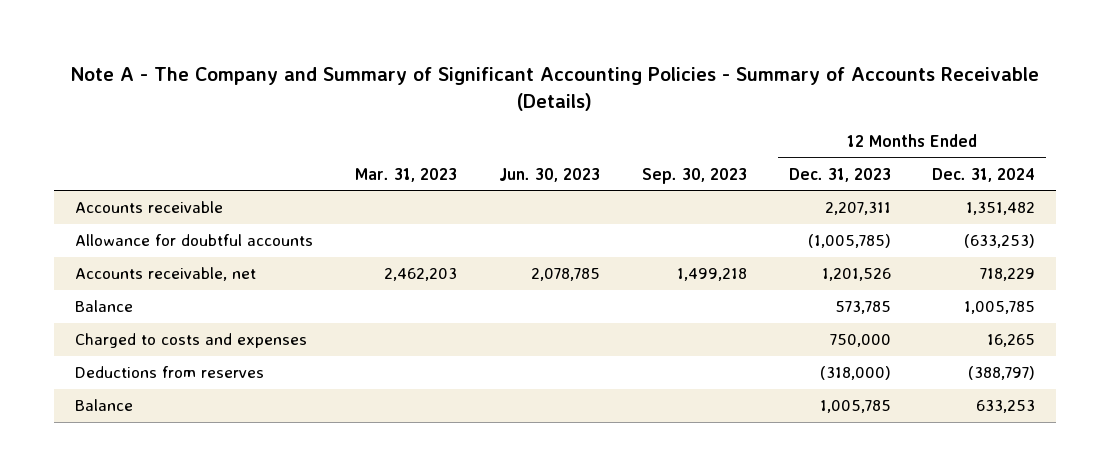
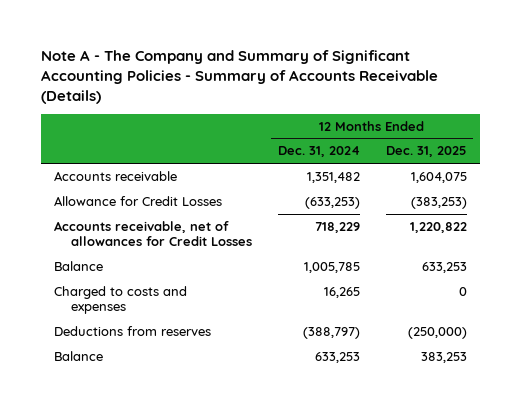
- | Mar. 31, 2023 | Jun. 30, 2023 | Sep. 30, 2023 | 12 Months Ended Dec. 31, 2023 | 12 Months Ended Dec. 31, 2024
+ | 12 Months Ended Dec. 31, 2024 | 12 Months Ended Dec. 31, 2025
- Allowance for doubtful accounts | | | | (1,005,785) | (633,253)
- Accounts receivable, net | 2,462,203 | 2,078,785 | 1,499,218 | 1,201,526 | 718,229
+ Allowance for Credit Losses | (633,253) | (383,253)
+ Accounts receivable, net of allowances for Credit Losses | 718,229 | 1,220,822

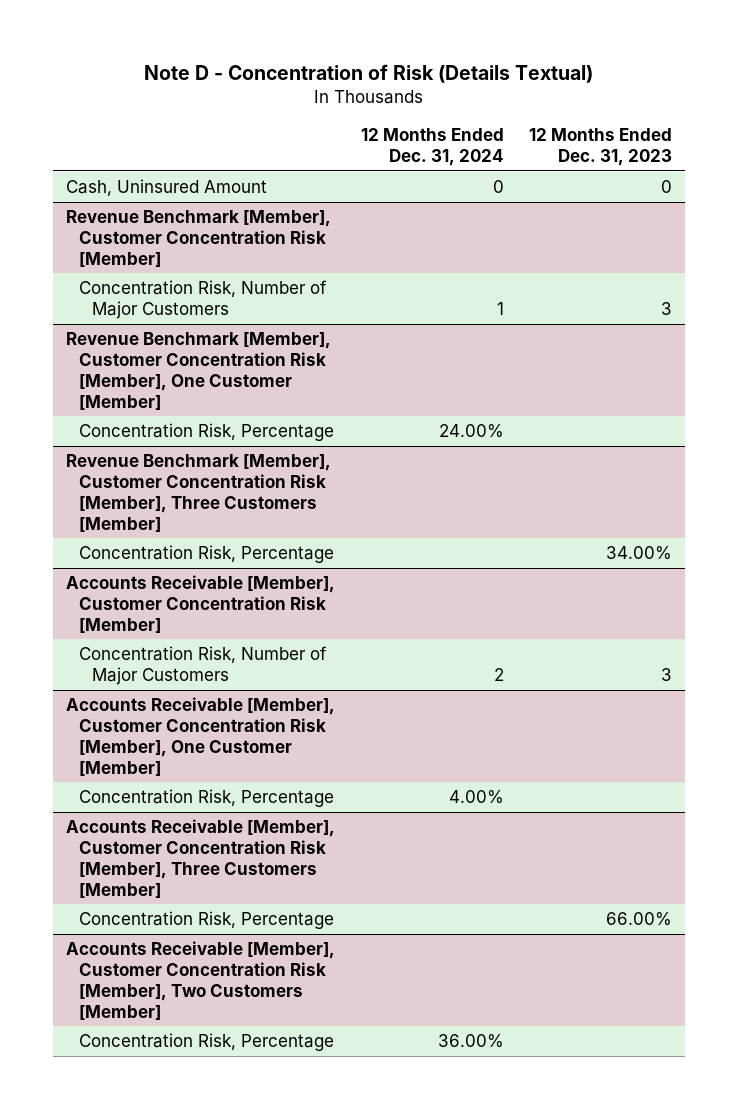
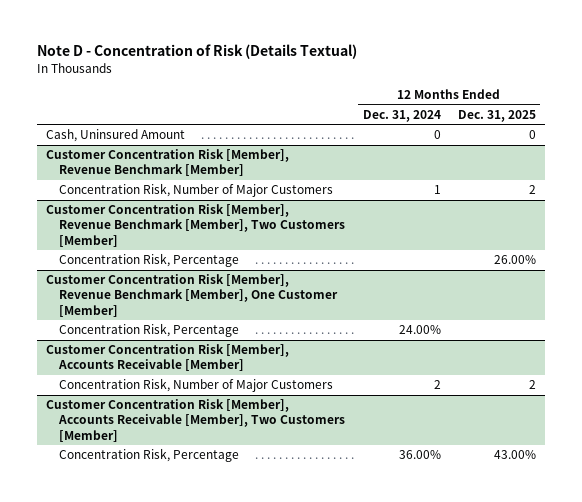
- | 12 Months Ended Dec. 31, 2024 | 12 Months Ended Dec. 31, 2023
+ | 12 Months Ended Dec. 31, 2024 | 12 Months Ended Dec. 31, 2025
- Revenue Benchmark [Member], Customer Concentration Risk [Member]
+ Customer Concentration Risk [Member], Revenue Benchmark [Member]
- Revenue Benchmark [Member], Customer Concentration Risk [Member], One Customer [Member]
- Concentration Risk, Percentage | 24.00% |
- Revenue Benchmark [Member], Customer Concentration Risk [Member], Three Customers [Member]
+ Customer Concentration Risk [Member], Revenue Benchmark [Member], Two Customers [Member]
- Accounts Receivable [Member], Customer Concentration Risk [Member]
+ Customer Concentration Risk [Member], Revenue Benchmark [Member], One Customer [Member]
+ Concentration Risk, Percentage | 24.00% |
+ Customer Concentration Risk [Member], Accounts Receivable [Member]
- Accounts Receivable [Member], Customer Concentration Risk [Member], One Customer [Member]
- Concentration Risk, Percentage | 4.00% |
- Accounts Receivable [Member], Customer Concentration Risk [Member], Three Customers [Member]
- Concentration Risk, Percentage | | 66.00%
- Accounts Receivable [Member], Customer Concentration Risk [Member], Two Customers [Member]
+ Customer Concentration Risk [Member], Accounts Receivable [Member], Two Customers [Member]

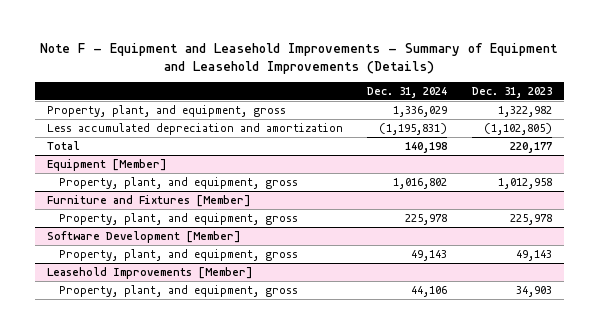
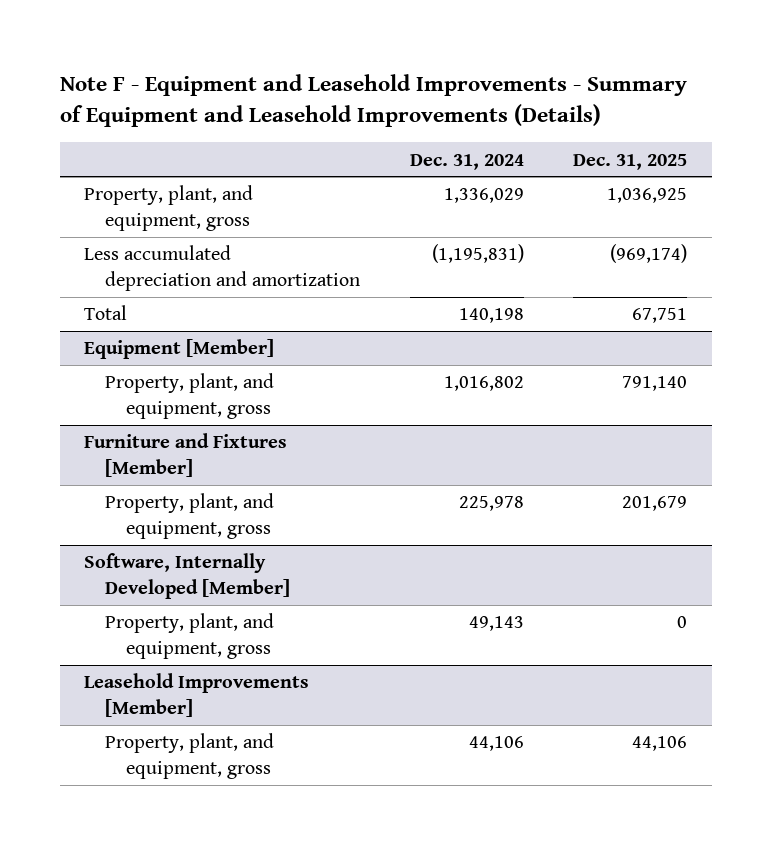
- | Dec. 31, 2024 | Dec. 31, 2023
+ | Dec. 31, 2024 | Dec. 31, 2025
- Software Development [Member]
+ Software, Internally Developed [Member]

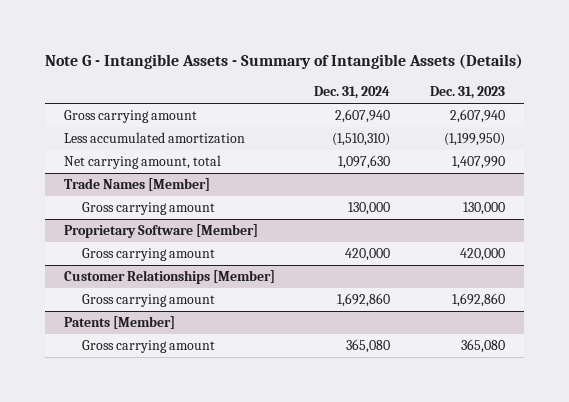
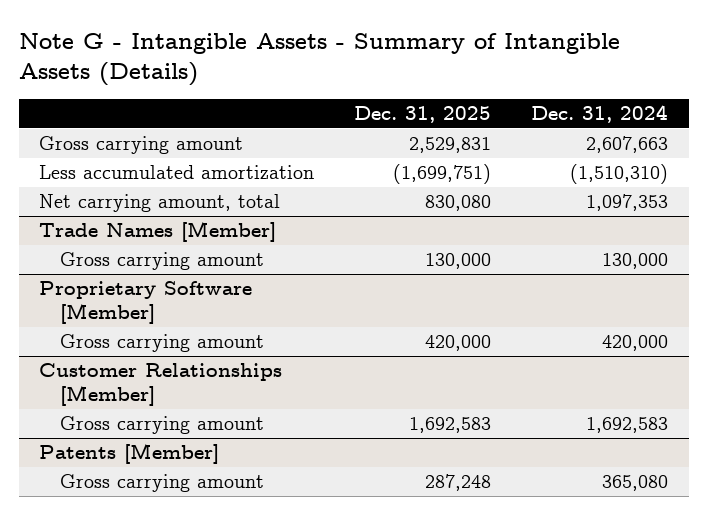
- | Dec. 31, 2024 | Dec. 31, 2023
+ | Dec. 31, 2025 | Dec. 31, 2024
- Gross carrying amount | 2,607,940 | 2,607,940
+ Gross carrying amount | 2,529,831 | 2,607,663
- Net carrying amount, total | 1,097,630 | 1,407,990
+ Net carrying amount, total | 830,080 | 1,097,353
@ Customer Relationships [Member]
- Gross carrying amount | 1,692,860 | 1,692,860
+ Gross carrying amount | 1,692,583 | 1,692,583

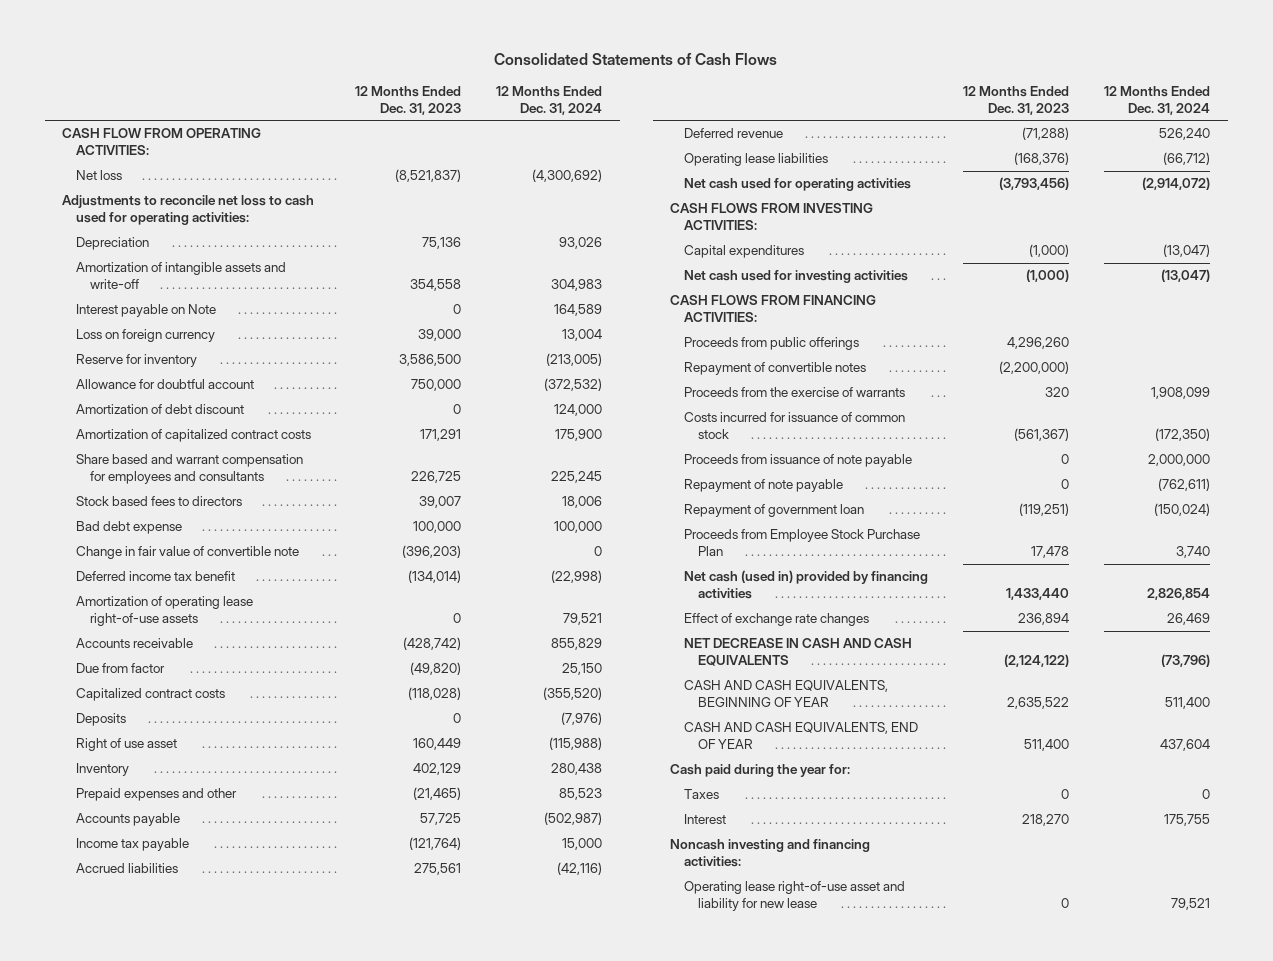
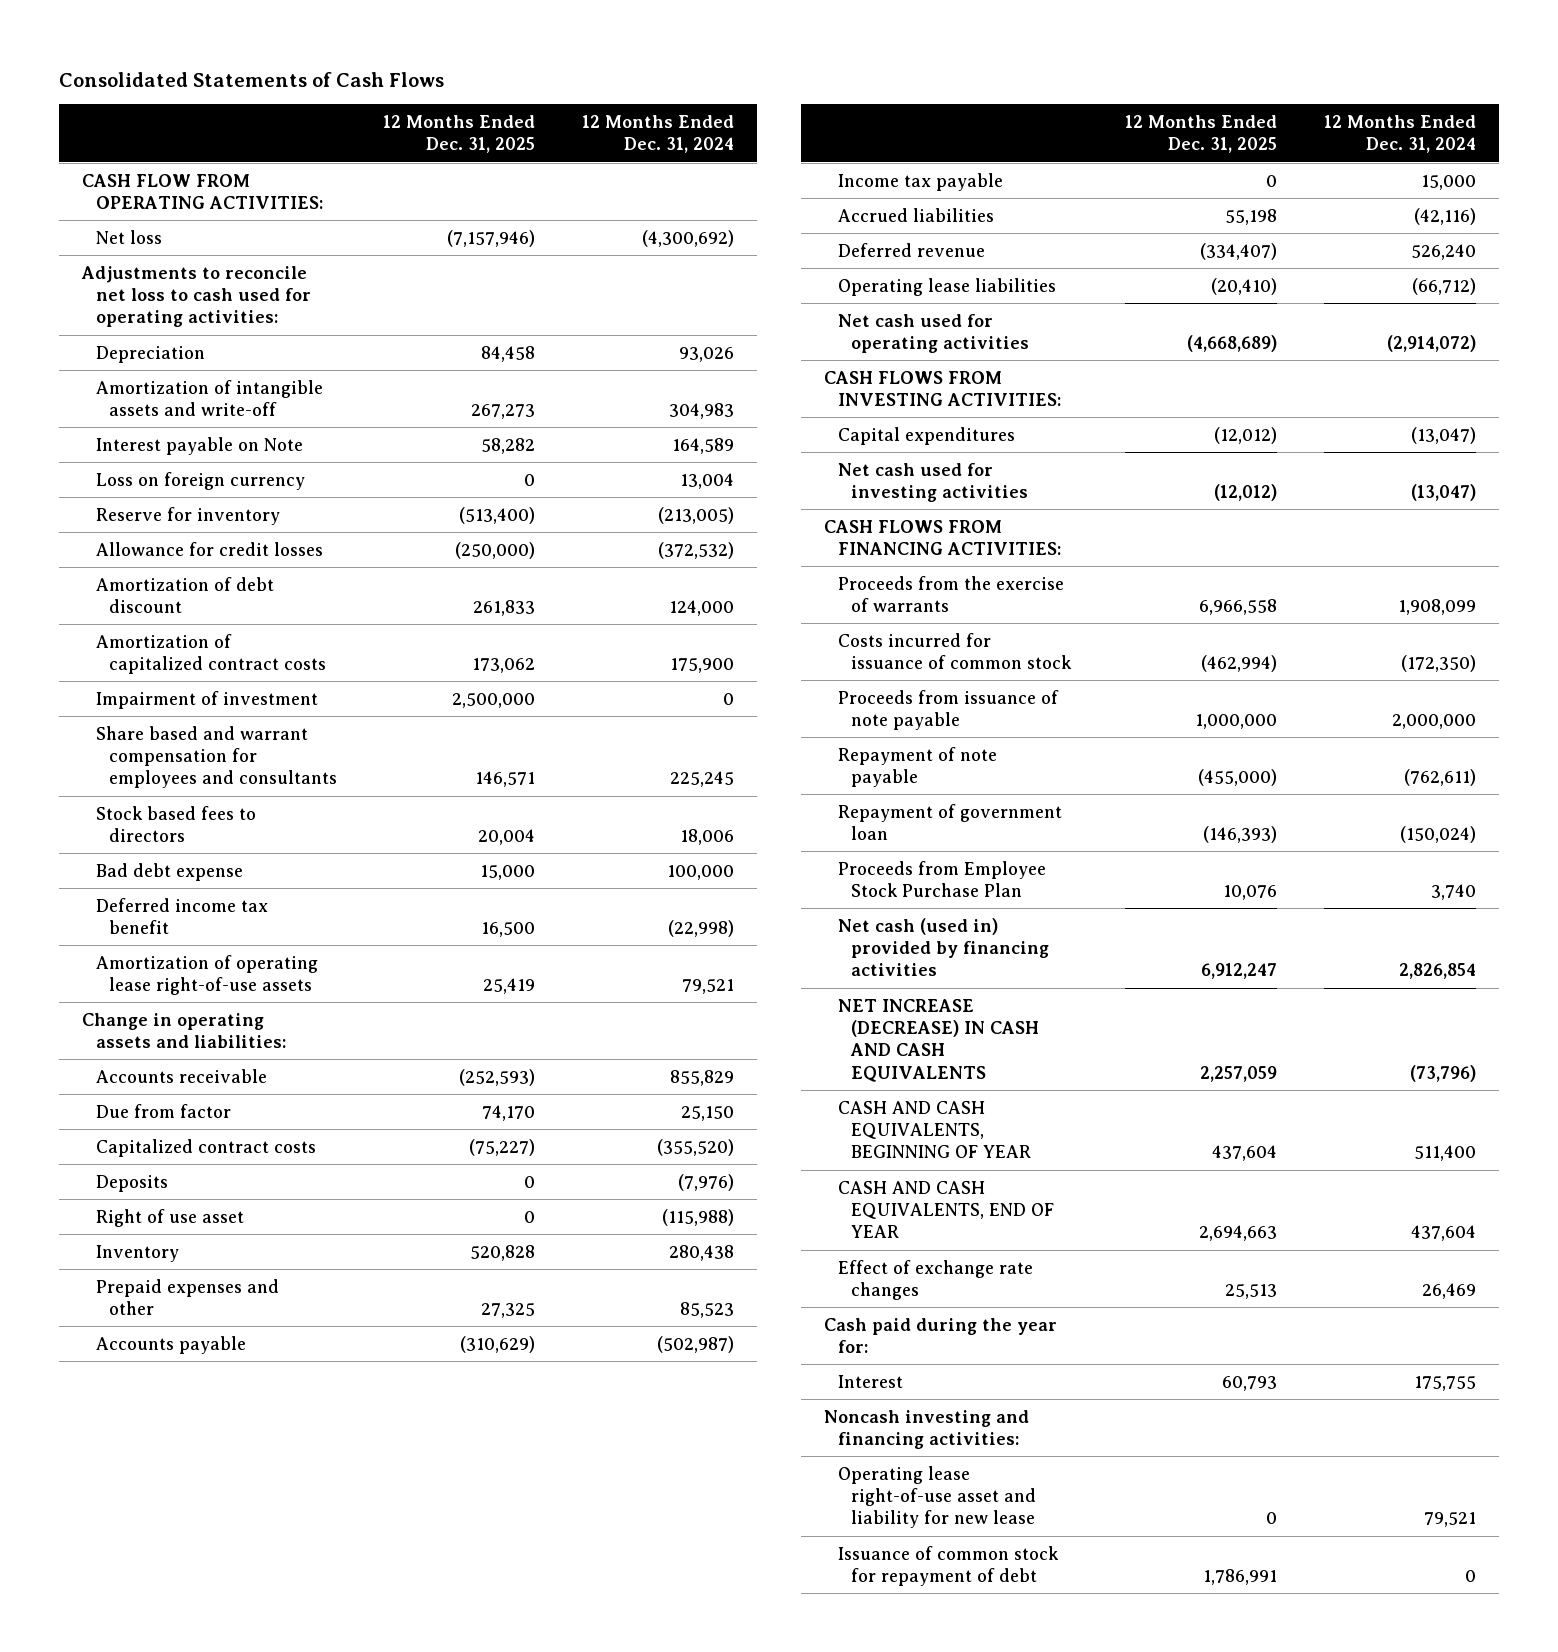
- | 12 Months Ended Dec. 31, 2023 | 12 Months Ended Dec. 31, 2024
+ | 12 Months Ended Dec. 31, 2025 | 12 Months Ended Dec. 31, 2024
- Allowance for doubtful account | 750,000 | (372,532)
+ Allowance for credit losses | (250,000) | (372,532)
+ Impairment of investment | 2,500,000 | 0
- Change in fair value of convertible note | (396,203) | 0
+ Change in operating assets and liabilities:
- Proceeds from public offerings | 4,296,260 |
- Repayment of convertible notes | (2,200,000) |
- NET DECREASE IN CASH AND CASH EQUIVALENTS | (2,124,122) | (73,796)
+ NET INCREASE (DECREASE) IN CASH AND CASH EQUIVALENTS | 2,257,059 | (73,796)
moved down: Effect of exchange rate changes | 25,513 | 26,469
- Taxes | 0 | 0
+ Issuance of common stock for repayment of debt | 1,786,991 | 0

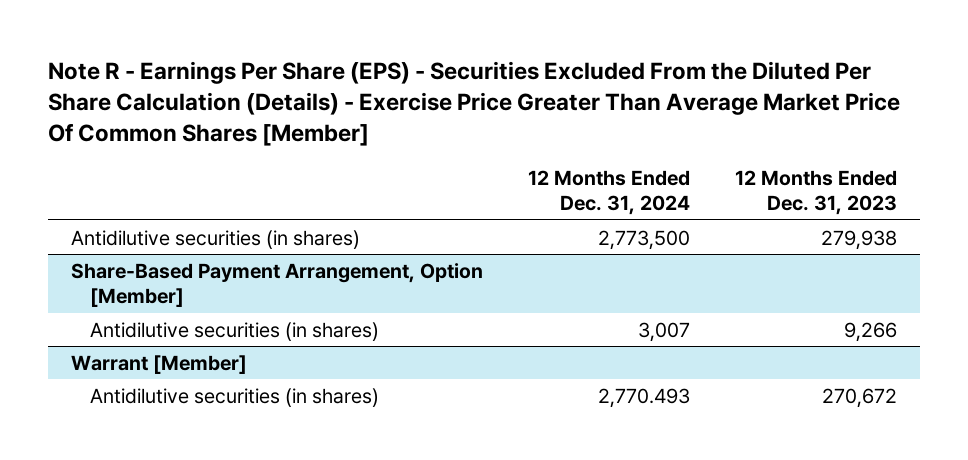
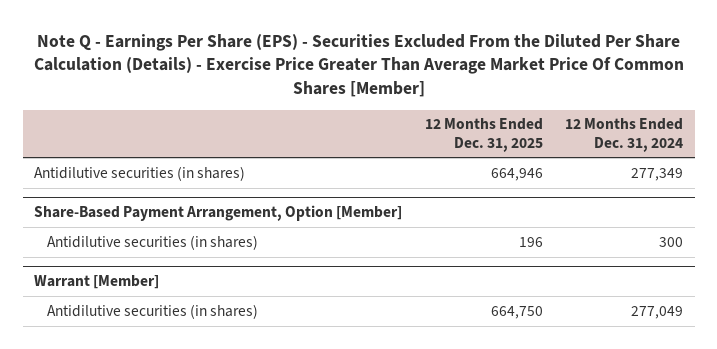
- Note R - Earnings Per Share (EPS) - Securities Excluded From the Diluted Per Share Calculation (Details) - Exercise Price Greater Than Average Market Price Of Common Shares [Member]
+ Note Q - Earnings Per Share (EPS) - Securities Excluded From the Diluted Per Share Calculation (Details) - Exercise Price Greater Than Average Market Price Of Common Shares [Member]
- | 12 Months Ended Dec. 31, 2024 | 12 Months Ended Dec. 31, 2023
+ | 12 Months Ended Dec. 31, 2025 | 12 Months Ended Dec. 31, 2024
- Antidilutive securities (in shares) | 2,773,500 | 279,938
+ Antidilutive securities (in shares) | 664,946 | 277,349
@ Share-Based Payment Arrangement, Option [Member]
- Antidilutive securities (in shares) | 3,007 | 9,266
+ Antidilutive securities (in shares) | 196 | 300
@ Warrant [Member]
- Antidilutive securities (in shares) | 2,770.493 | 270,672
+ Antidilutive securities (in shares) | 664,750 | 277,049

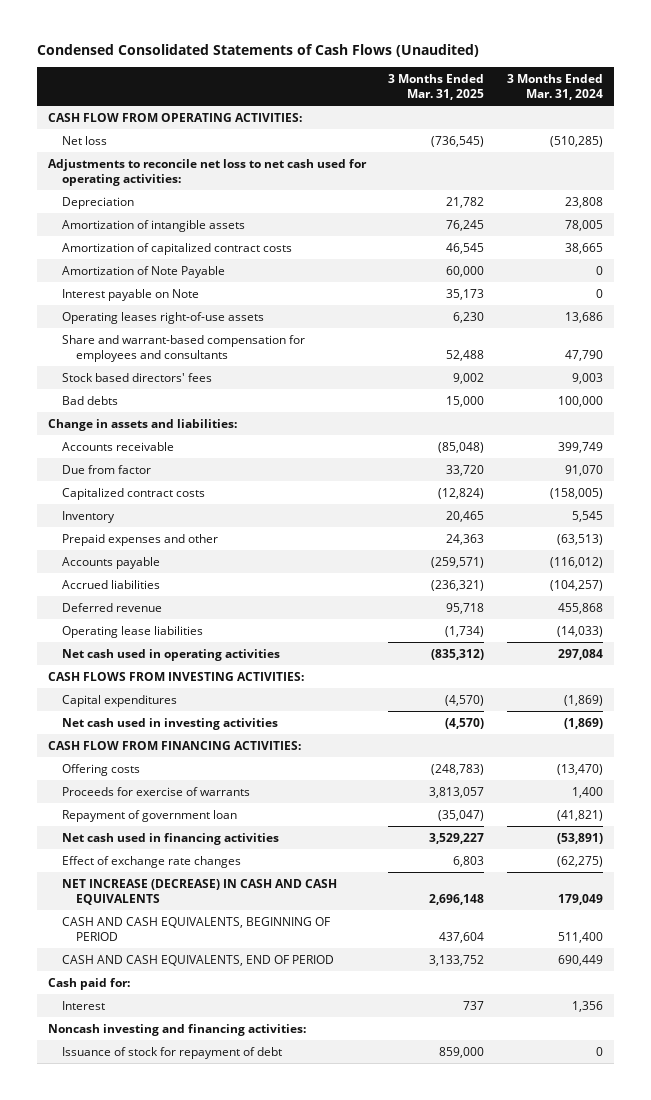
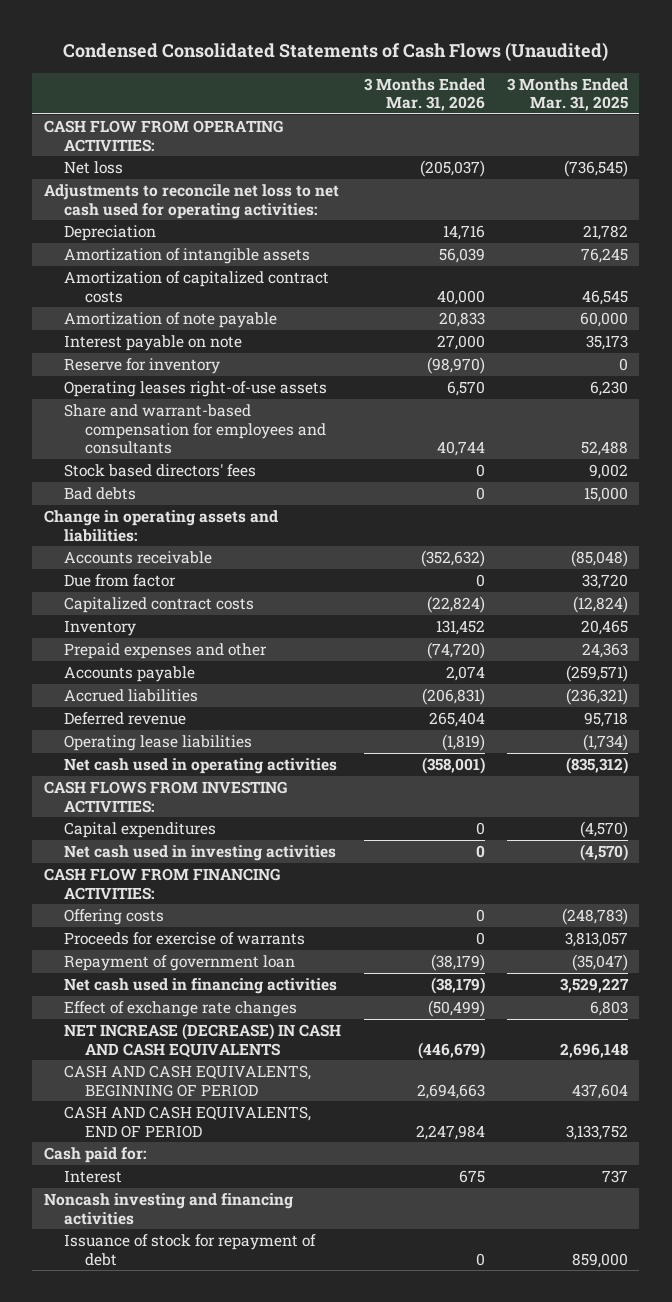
- | 3 Months Ended Mar. 31, 2025 | 3 Months Ended Mar. 31, 2024
+ | 3 Months Ended Mar. 31, 2026 | 3 Months Ended Mar. 31, 2025
- Amortization of Note Payable | 60,000 | 0
- Interest payable on Note | 35,173 | 0
+ Amortization of note payable | 20,833 | 60,000
+ Interest payable on note | 27,000 | 35,173
+ Reserve for inventory | (98,970) | 0
- Change in assets and liabilities:
+ Change in operating assets and liabilities:
- Noncash investing and financing activities:
+ Noncash investing and financing activities

